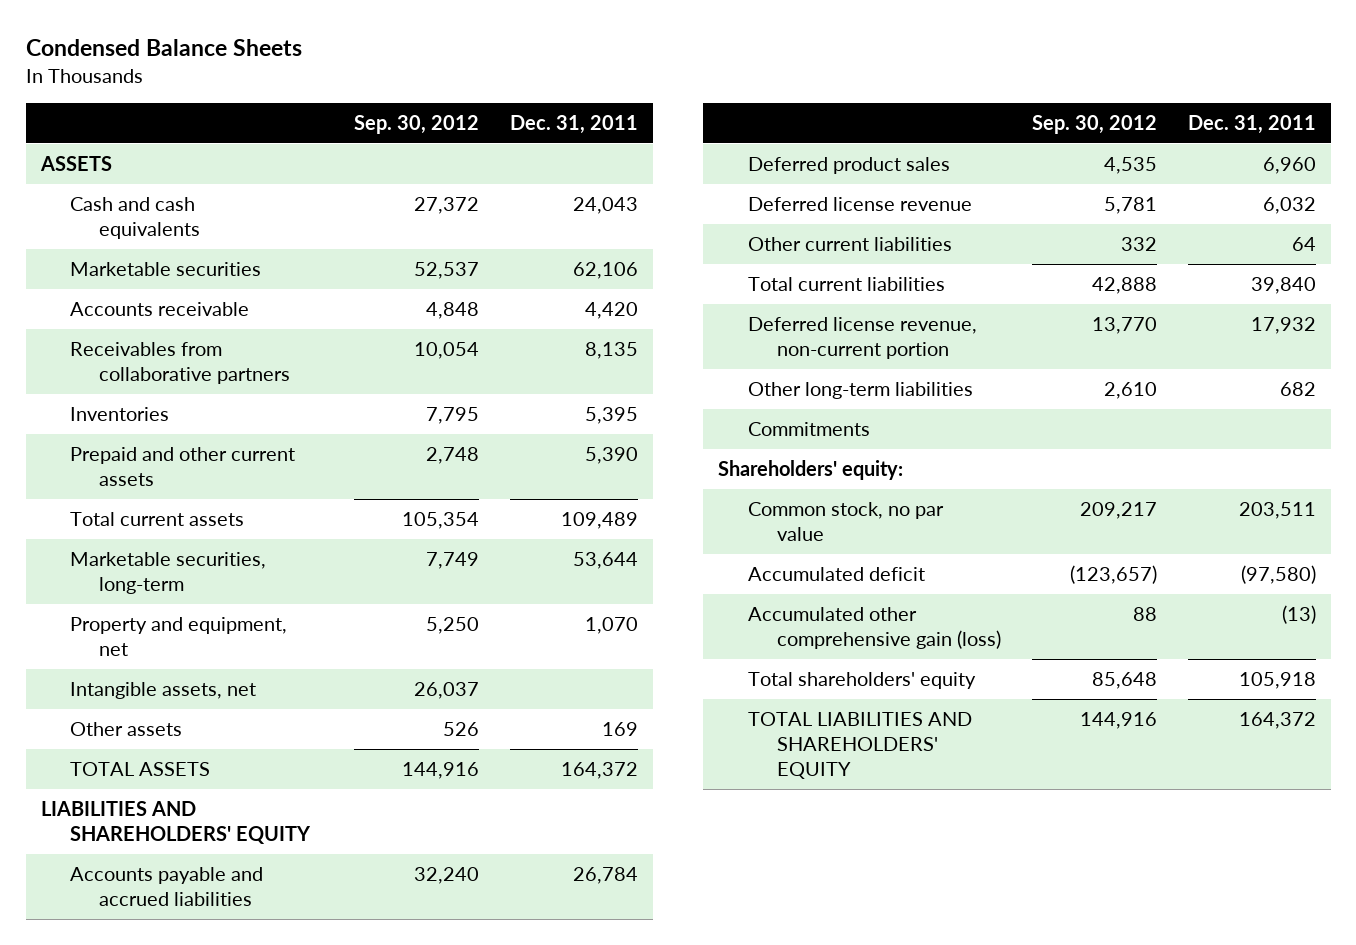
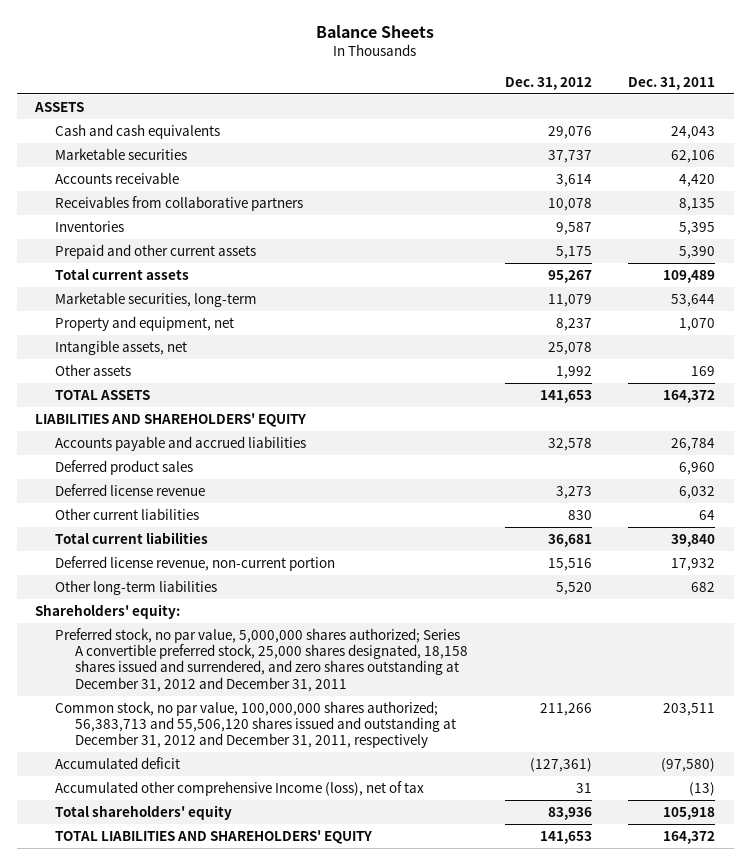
- Condensed Balance Sheets
+ Balance Sheets
- | Sep. 30, 2012 | Dec. 31, 2011
+ | Dec. 31, 2012 | Dec. 31, 2011
- Commitments
- Common stock, no par value | 209,217 | 203,511
+ Preferred stock, no par value, 5,000,000 shares authorized; Series A convertible preferred stock, 25,000 shares designated, 18,158 shares issued and surrendered, and zero shares outstanding at December 31, 2012 and December 31, 2011
+ Common stock, no par value, 100,000,000 shares authorized; 56,383,713 and 55,506,120 shares issued and outstanding at December 31, 2012 and December 31, 2011, respectively | 211,266 | 203,511
- Accumulated other comprehensive gain (loss) | 88 | (13)
+ Accumulated other comprehensive Income (loss), net of tax | 31 | (13)

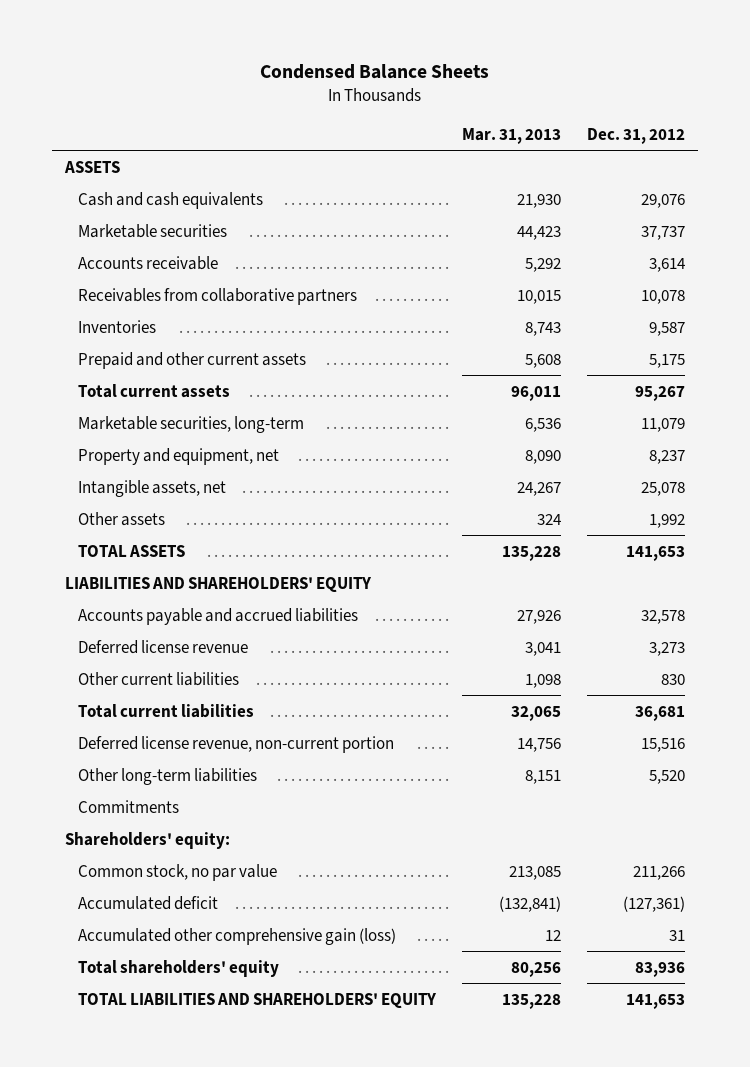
- Balance Sheets
+ Condensed Balance Sheets
- | Dec. 31, 2012 | Dec. 31, 2011
+ | Mar. 31, 2013 | Dec. 31, 2012
- Deferred product sales | | 6,960
+ Commitments
- Preferred stock, no par value, 5,000,000 shares authorized; Series A convertible preferred stock, 25,000 shares designated, 18,158 shares issued and surrendered, and zero shares outstanding at December 31, 2012 and December 31, 2011
- Common stock, no par value, 100,000,000 shares authorized; 56,383,713 and 55,506,120 shares issued and outstanding at December 31, 2012 and December 31, 2011, respectively | 211,266 | 203,511
+ Common stock, no par value | 213,085 | 211,266
- Accumulated other comprehensive Income (loss), net of tax | 31 | (13)
+ Accumulated other comprehensive gain (loss) | 12 | 31

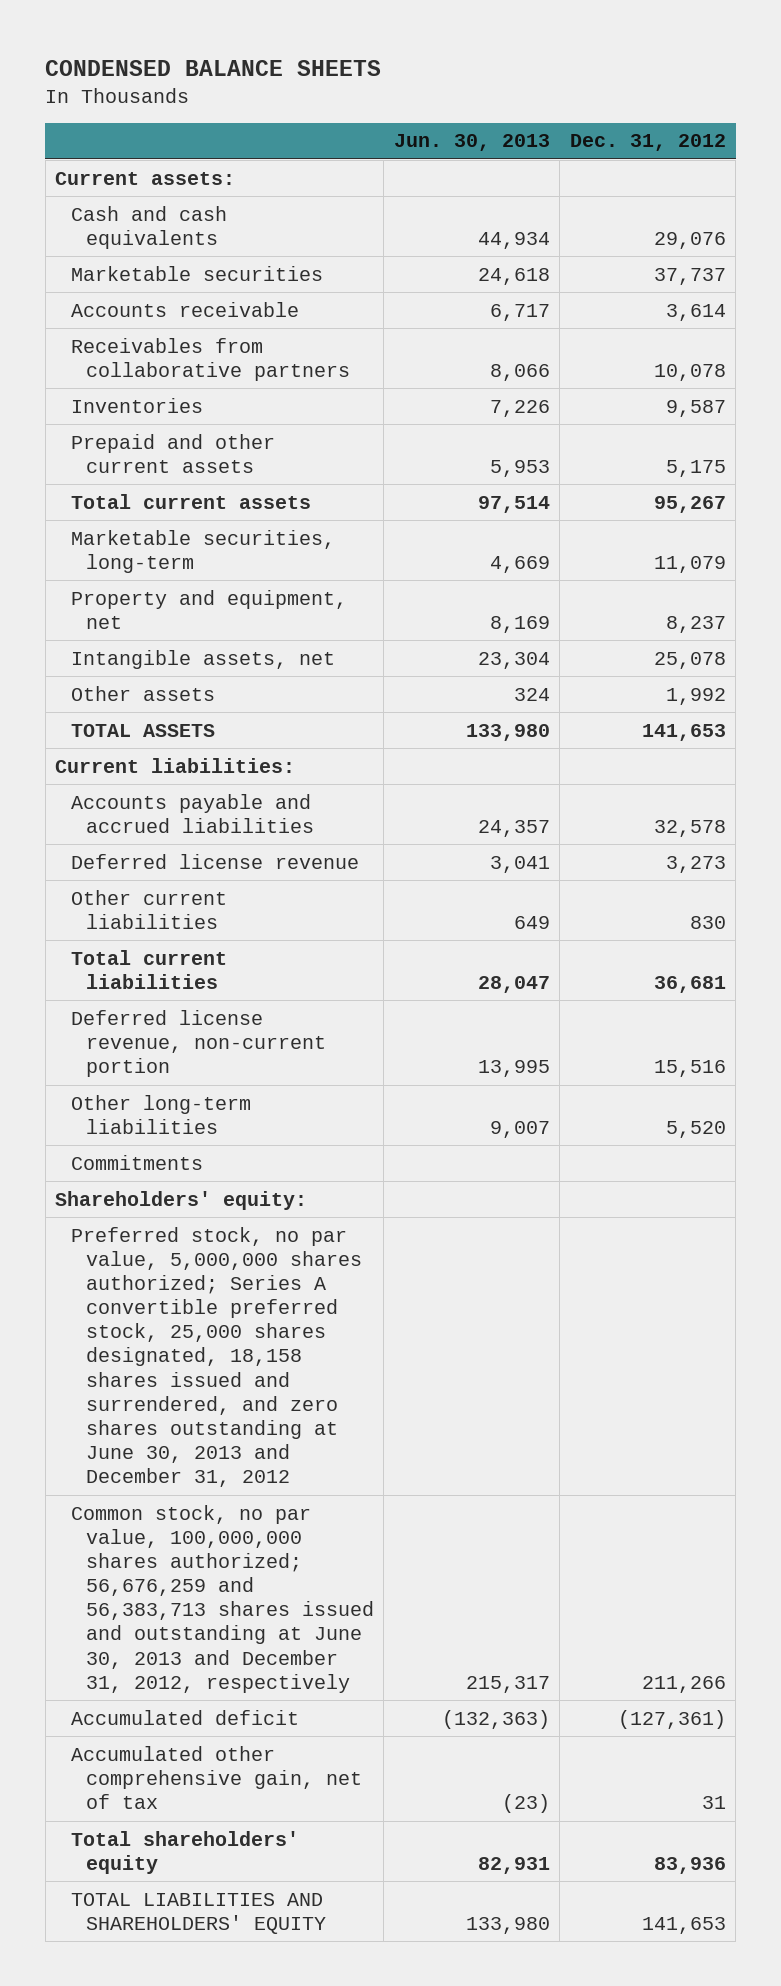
- Condensed Balance Sheets
+ CONDENSED BALANCE SHEETS
- | Mar. 31, 2013 | Dec. 31, 2012
+ | Jun. 30, 2013 | Dec. 31, 2012
- ASSETS
+ Current assets:
- LIABILITIES AND SHAREHOLDERS' EQUITY
+ Current liabilities:
- Common stock, no par value | 213,085 | 211,266
+ Preferred stock, no par value, 5,000,000 shares authorized; Series A convertible preferred stock, 25,000 shares designated, 18,158 shares issued and surrendered, and zero shares outstanding at June 30, 2013 and December 31, 2012
+ Common stock, no par value, 100,000,000 shares authorized; 56,676,259 and 56,383,713 shares issued and outstanding at June 30, 2013 and December 31, 2012, respectively | 215,317 | 211,266
- Accumulated other comprehensive gain (loss) | 12 | 31
+ Accumulated other comprehensive gain, net of tax | (23) | 31

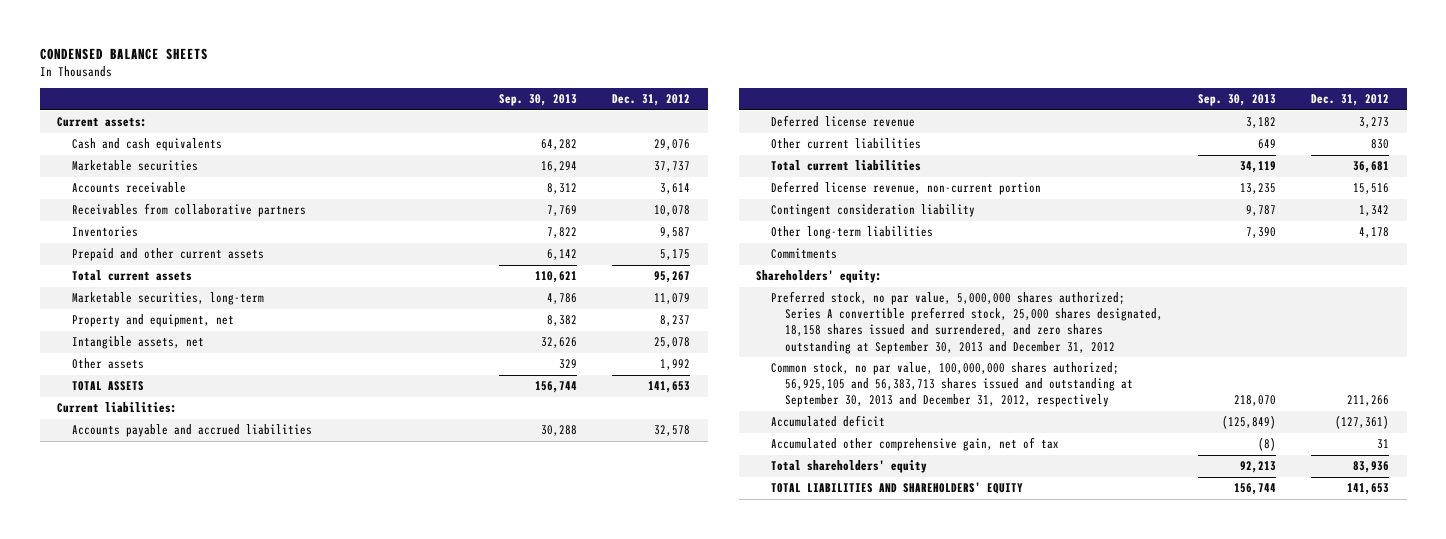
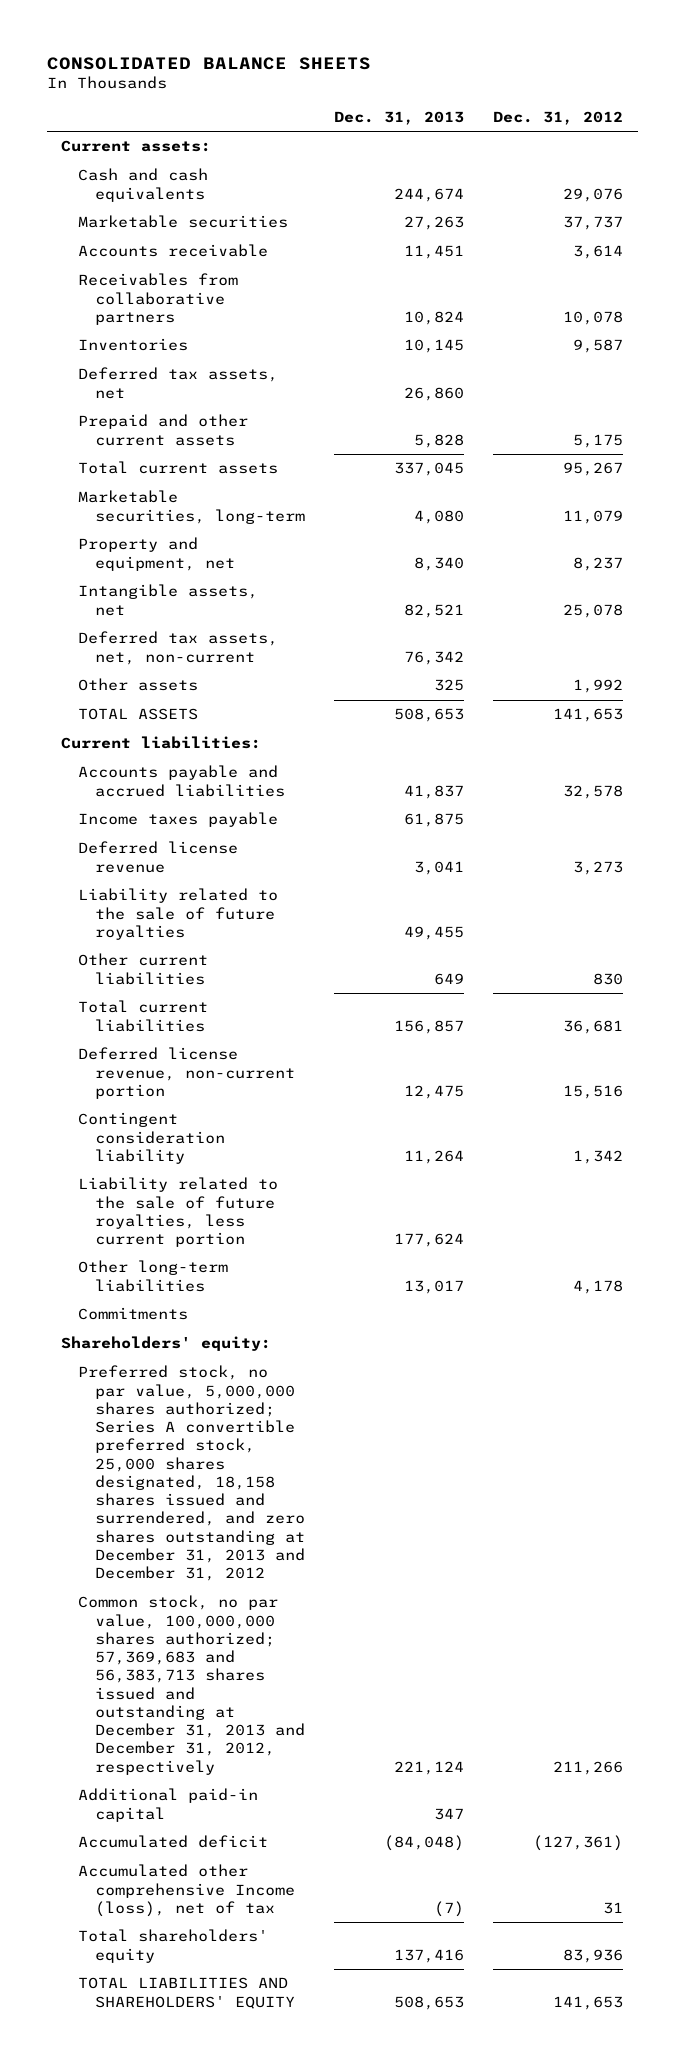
- CONDENSED BALANCE SHEETS
+ CONSOLIDATED BALANCE SHEETS
- | Sep. 30, 2013 | Dec. 31, 2012
+ | Dec. 31, 2013 | Dec. 31, 2012
+ Deferred tax assets, net | 26,860 |
+ Deferred tax assets, net, non-current | 76,342 |
+ Income taxes payable | 61,875 |
+ Liability related to the sale of future royalties | 49,455 |
+ Liability related to the sale of future royalties, less current portion | 177,624 |
- Preferred stock, no par value, 5,000,000 shares authorized; Series A convertible preferred stock, 25,000 shares designated, 18,158 shares issued and surrendered, and zero shares outstanding at September 30, 2013 and December 31, 2012
- Common stock, no par value, 100,000,000 shares authorized; 56,925,105 and 56,383,713 shares issued and outstanding at September 30, 2013 and December 31, 2012, respectively | 218,070 | 211,266
+ Preferred stock, no par value, 5,000,000 shares authorized; Series A convertible preferred stock, 25,000 shares designated, 18,158 shares issued and surrendered, and zero shares outstanding at December 31, 2013 and December 31, 2012
+ Common stock, no par value, 100,000,000 shares authorized; 57,369,683 and 56,383,713 shares issued and outstanding at December 31, 2013 and December 31, 2012, respectively | 221,124 | 211,266
+ Additional paid-in capital | 347 |
- Accumulated other comprehensive gain, net of tax | (8) | 31
+ Accumulated other comprehensive Income (loss), net of tax | (7) | 31

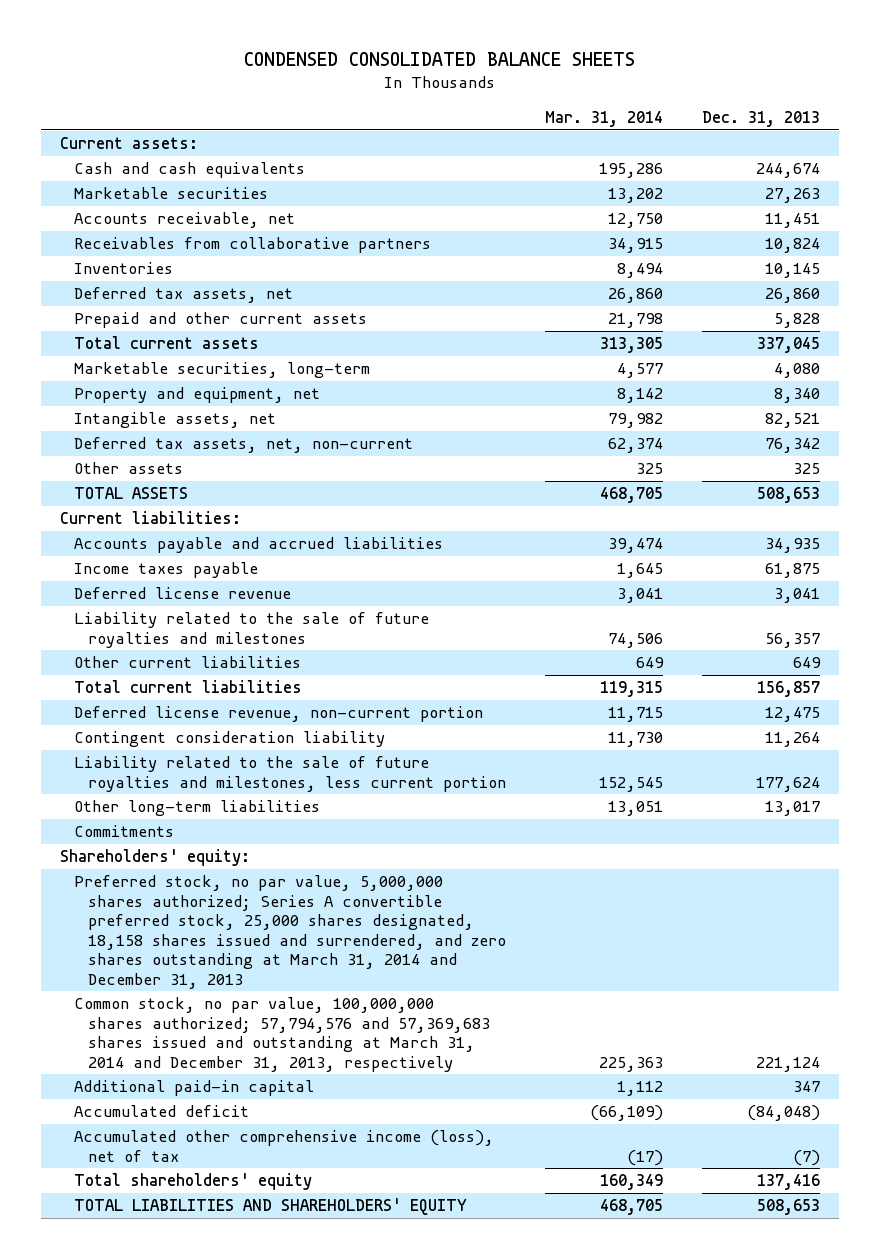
- CONSOLIDATED BALANCE SHEETS
+ CONDENSED CONSOLIDATED BALANCE SHEETS
- | Dec. 31, 2013 | Dec. 31, 2012
+ | Mar. 31, 2014 | Dec. 31, 2013
- Accounts receivable | 11,451 | 3,614
+ Accounts receivable, net | 12,750 | 11,451
- Accounts payable and accrued liabilities | 41,837 | 32,578
+ Accounts payable and accrued liabilities | 39,474 | 34,935
- Liability related to the sale of future royalties | 49,455 |
+ Liability related to the sale of future royalties and milestones | 74,506 | 56,357
- Liability related to the sale of future royalties, less current portion | 177,624 |
+ Liability related to the sale of future royalties and milestones, less current portion | 152,545 | 177,624
- Preferred stock, no par value, 5,000,000 shares authorized; Series A convertible preferred stock, 25,000 shares designated, 18,158 shares issued and surrendered, and zero shares outstanding at December 31, 2013 and December 31, 2012
- Common stock, no par value, 100,000,000 shares authorized; 57,369,683 and 56,383,713 shares issued and outstanding at December 31, 2013 and December 31, 2012, respectively | 221,124 | 211,266
+ Preferred stock, no par value, 5,000,000 shares authorized; Series A convertible preferred stock, 25,000 shares designated, 18,158 shares issued and surrendered, and zero shares outstanding at March 31, 2014 and December 31, 2013
+ Common stock, no par value, 100,000,000 shares authorized; 57,794,576 and 57,369,683 shares issued and outstanding at March 31, 2014 and December 31, 2013, respectively | 225,363 | 221,124
- Accumulated other comprehensive Income (loss), net of tax | (7) | 31
+ Accumulated other comprehensive income (loss), net of tax | (17) | (7)

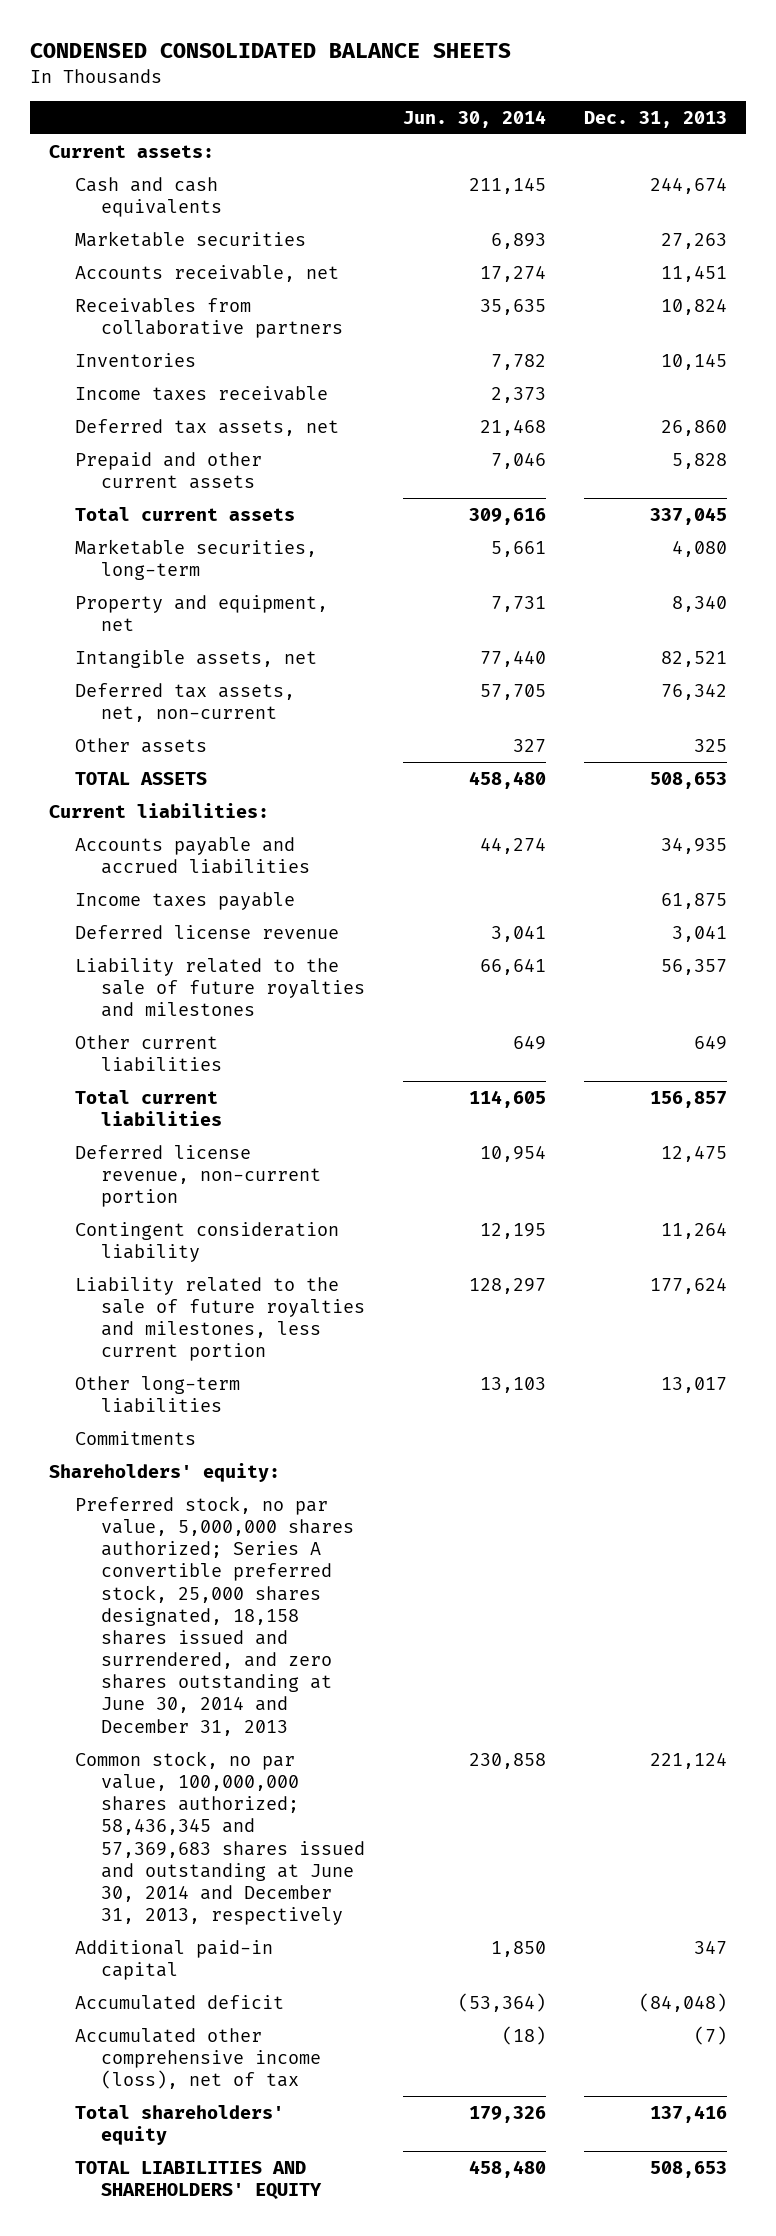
- | Mar. 31, 2014 | Dec. 31, 2013
+ | Jun. 30, 2014 | Dec. 31, 2013
+ Income taxes receivable | 2,373 |
- Preferred stock, no par value, 5,000,000 shares authorized; Series A convertible preferred stock, 25,000 shares designated, 18,158 shares issued and surrendered, and zero shares outstanding at March 31, 2014 and December 31, 2013
- Common stock, no par value, 100,000,000 shares authorized; 57,794,576 and 57,369,683 shares issued and outstanding at March 31, 2014 and December 31, 2013, respectively | 225,363 | 221,124
+ Preferred stock, no par value, 5,000,000 shares authorized; Series A convertible preferred stock, 25,000 shares designated, 18,158 shares issued and surrendered, and zero shares outstanding at June 30, 2014 and December 31, 2013
+ Common stock, no par value, 100,000,000 shares authorized; 58,436,345 and 57,369,683 shares issued and outstanding at June 30, 2014 and December 31, 2013, respectively | 230,858 | 221,124

